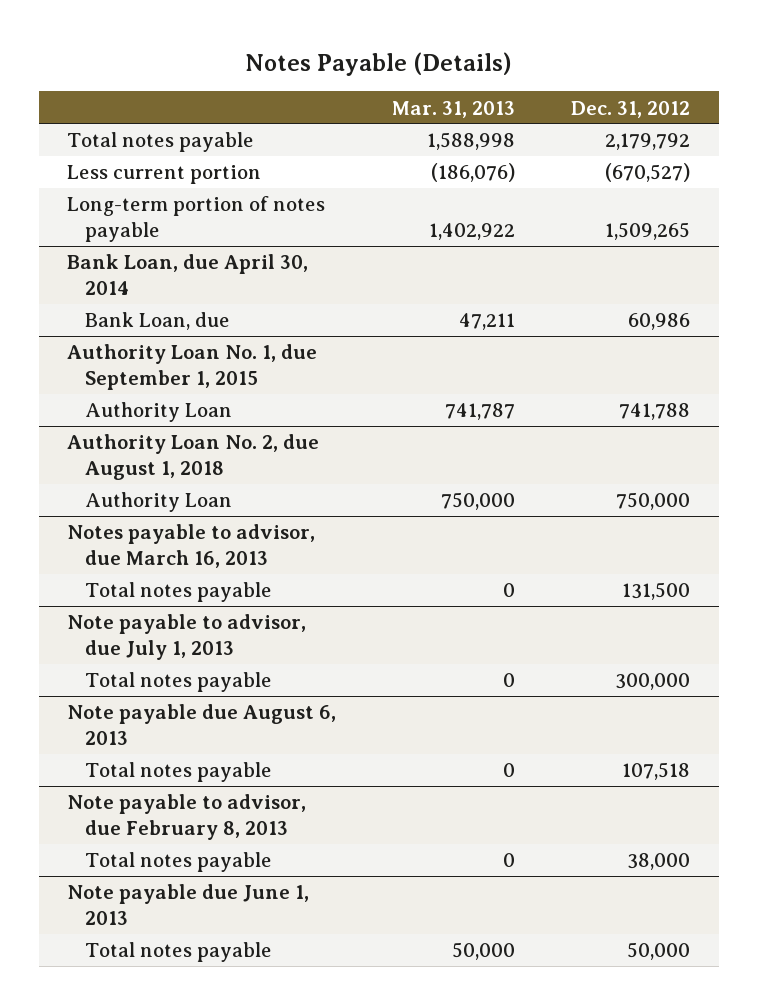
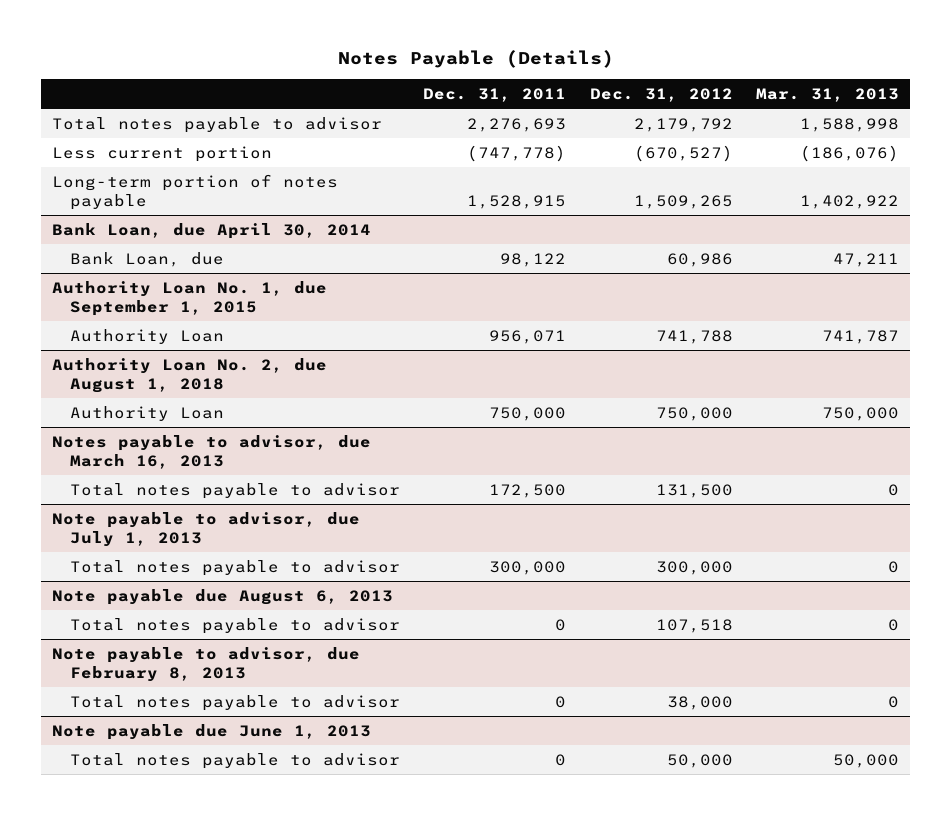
- | Mar. 31, 2013 | Dec. 31, 2012
+ | Dec. 31, 2011 | Dec. 31, 2012 | Mar. 31, 2013
- Total notes payable | 1,588,998 | 2,179,792
+ Total notes payable to advisor | 2,276,693 | 2,179,792 | 1,588,998
@ Notes payable to advisor, due March 16, 2013
- Total notes payable | 0 | 131,500
+ Total notes payable to advisor | 172,500 | 131,500 | 0
@ Note payable to advisor, due July 1, 2013
- Total notes payable | 0 | 300,000
+ Total notes payable to advisor | 300,000 | 300,000 | 0
@ Note payable due August 6, 2013
- Total notes payable | 0 | 107,518
+ Total notes payable to advisor | 0 | 107,518 | 0
@ Note payable to advisor, due February 8, 2013
- Total notes payable | 0 | 38,000
+ Total notes payable to advisor | 0 | 38,000 | 0
@ Note payable due June 1, 2013
- Total notes payable | 50,000 | 50,000
+ Total notes payable to advisor | 0 | 50,000 | 50,000

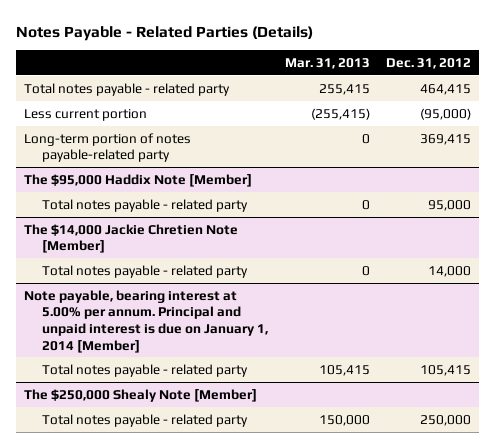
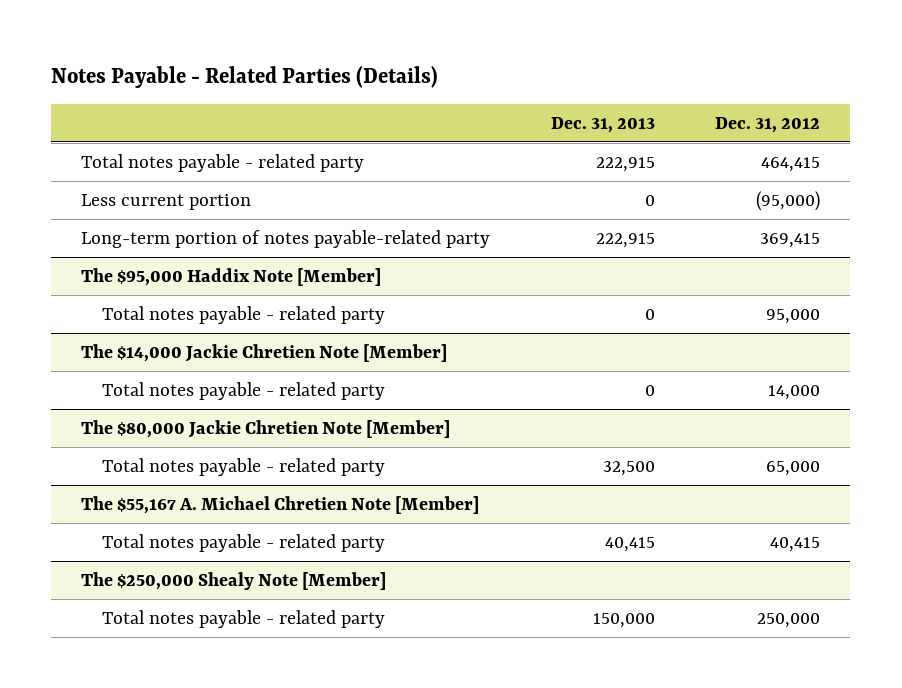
- | Mar. 31, 2013 | Dec. 31, 2012
+ | Dec. 31, 2013 | Dec. 31, 2012
- Note payable, bearing interest at 5.00% per annum. Principal and unpaid interest is due on January 1, 2014 [Member]
- Total notes payable - related party | 105,415 | 105,415
+ The $80,000 Jackie Chretien Note [Member]
+ Total notes payable - related party | 32,500 | 65,000
+ The $55,167 A. Michael Chretien Note [Member]
+ Total notes payable - related party | 40,415 | 40,415

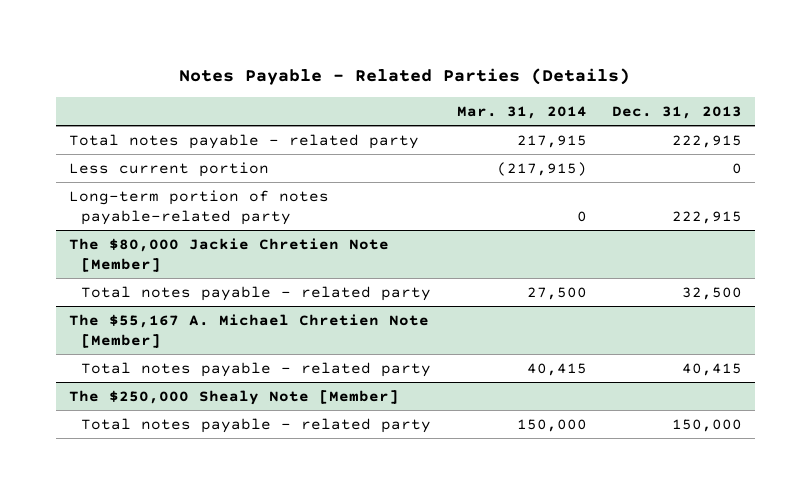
- | Dec. 31, 2013 | Dec. 31, 2012
+ | Mar. 31, 2014 | Dec. 31, 2013
- The $95,000 Haddix Note [Member]
- Total notes payable - related party | 0 | 95,000
- The $14,000 Jackie Chretien Note [Member]
- Total notes payable - related party | 0 | 14,000

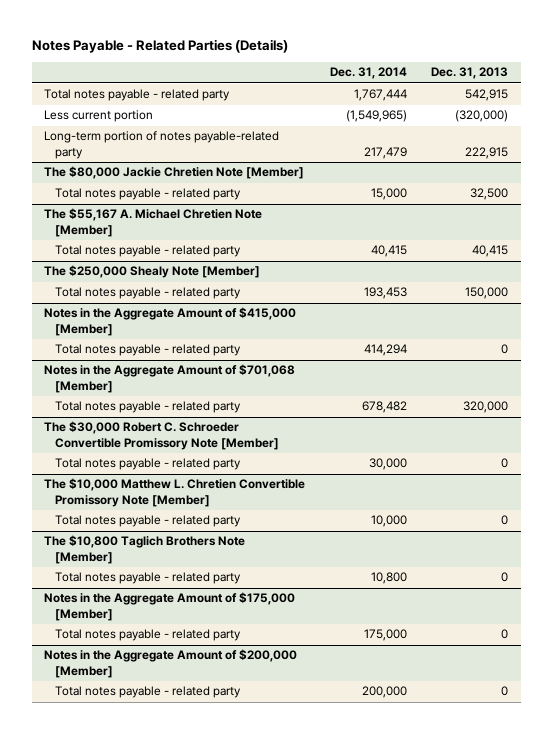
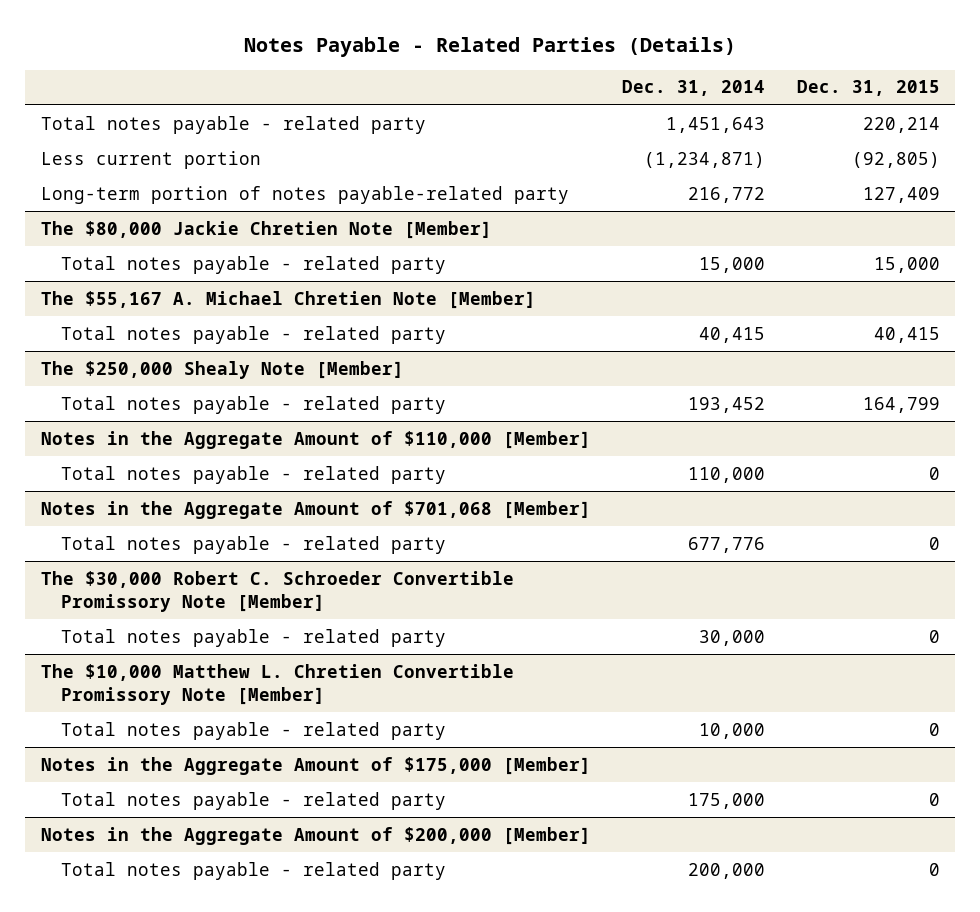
- | Dec. 31, 2014 | Dec. 31, 2013
+ | Dec. 31, 2014 | Dec. 31, 2015
- Total notes payable - related party | 1,767,444 | 542,915
- Less current portion | (1,549,965) | (320,000)
- Long-term portion of notes payable-related party | 217,479 | 222,915
+ Total notes payable - related party | 1,451,643 | 220,214
+ Less current portion | (1,234,871) | (92,805)
+ Long-term portion of notes payable-related party | 216,772 | 127,409
@ The $250,000 Shealy Note [Member]
- Total notes payable - related party | 193,453 | 150,000
- Notes in the Aggregate Amount of $415,000 [Member]
- Total notes payable - related party | 414,294 | 0
@ The $250,000 Shealy Note [Member]
+ Total notes payable - related party | 193,452 | 164,799
+ Notes in the Aggregate Amount of $110,000 [Member]
+ Total notes payable - related party | 110,000 | 0
@ Notes in the Aggregate Amount of $701,068 [Member]
- Total notes payable - related party | 678,482 | 320,000
+ Total notes payable - related party | 677,776 | 0
- The $10,800 Taglich Brothers Note [Member]
- Total notes payable - related party | 10,800 | 0

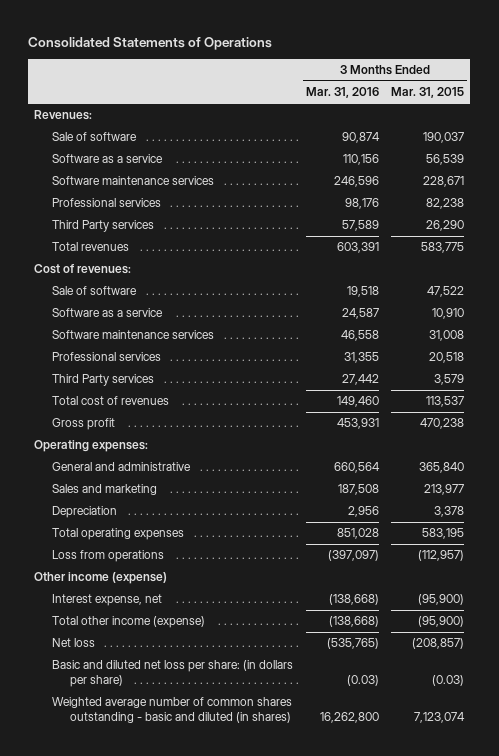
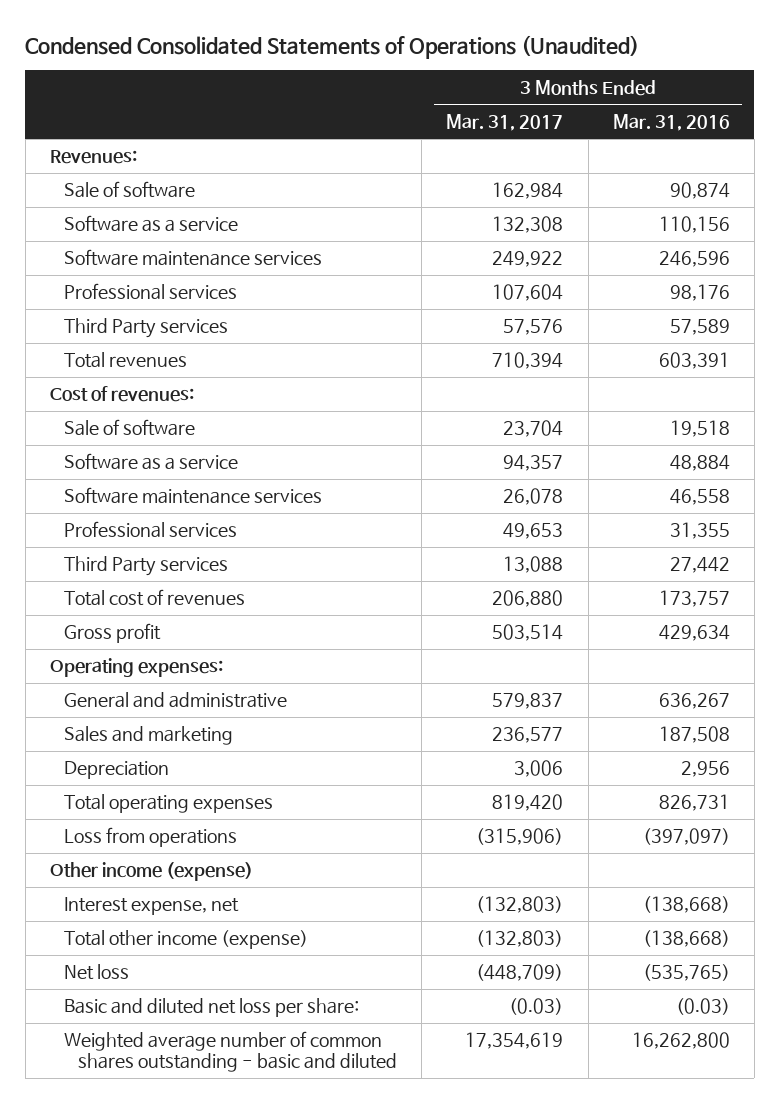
- Consolidated Statements of Operations
+ Condensed Consolidated Statements of Operations (Unaudited)
- | 3 Months Ended Mar. 31, 2016 | 3 Months Ended Mar. 31, 2015
+ | 3 Months Ended Mar. 31, 2017 | 3 Months Ended Mar. 31, 2016
- Software as a service | 24,587 | 10,910
+ Software as a service | 94,357 | 48,884
- Total cost of revenues | 149,460 | 113,537
- Gross profit | 453,931 | 470,238
+ Total cost of revenues | 206,880 | 173,757
+ Gross profit | 503,514 | 429,634
- General and administrative | 660,564 | 365,840
+ General and administrative | 579,837 | 636,267
- Total operating expenses | 851,028 | 583,195
+ Total operating expenses | 819,420 | 826,731
- Basic and diluted net loss per share: (in dollars per share) | (0.03) | (0.03)
- Weighted average number of common shares outstanding - basic and diluted (in shares) | 16,262,800 | 7,123,074
+ Basic and diluted net loss per share: | (0.03) | (0.03)
+ Weighted average number of common shares outstanding - basic and diluted | 17,354,619 | 16,262,800

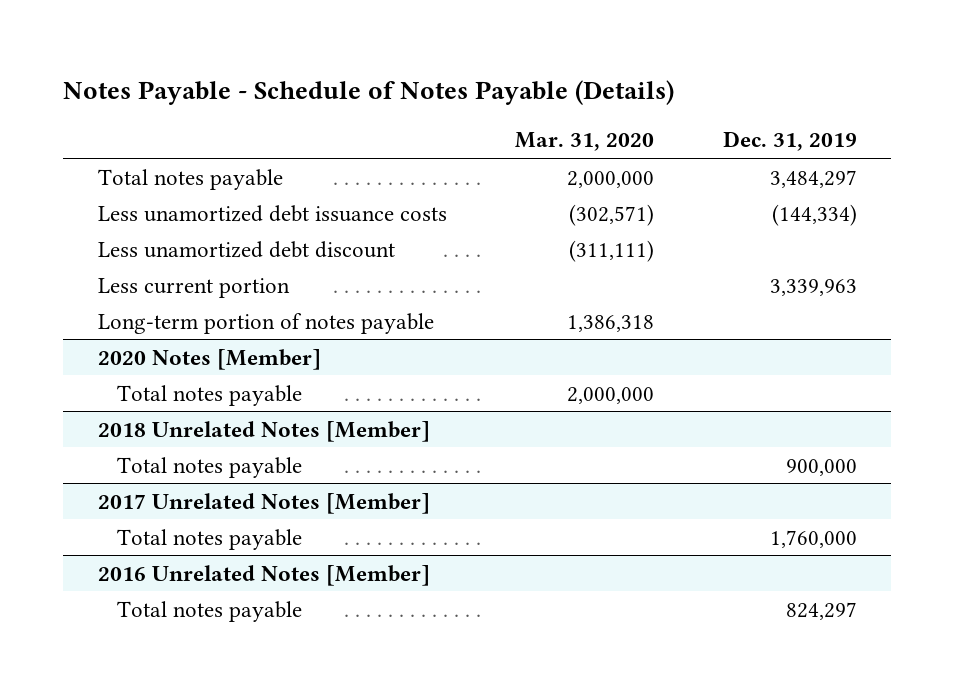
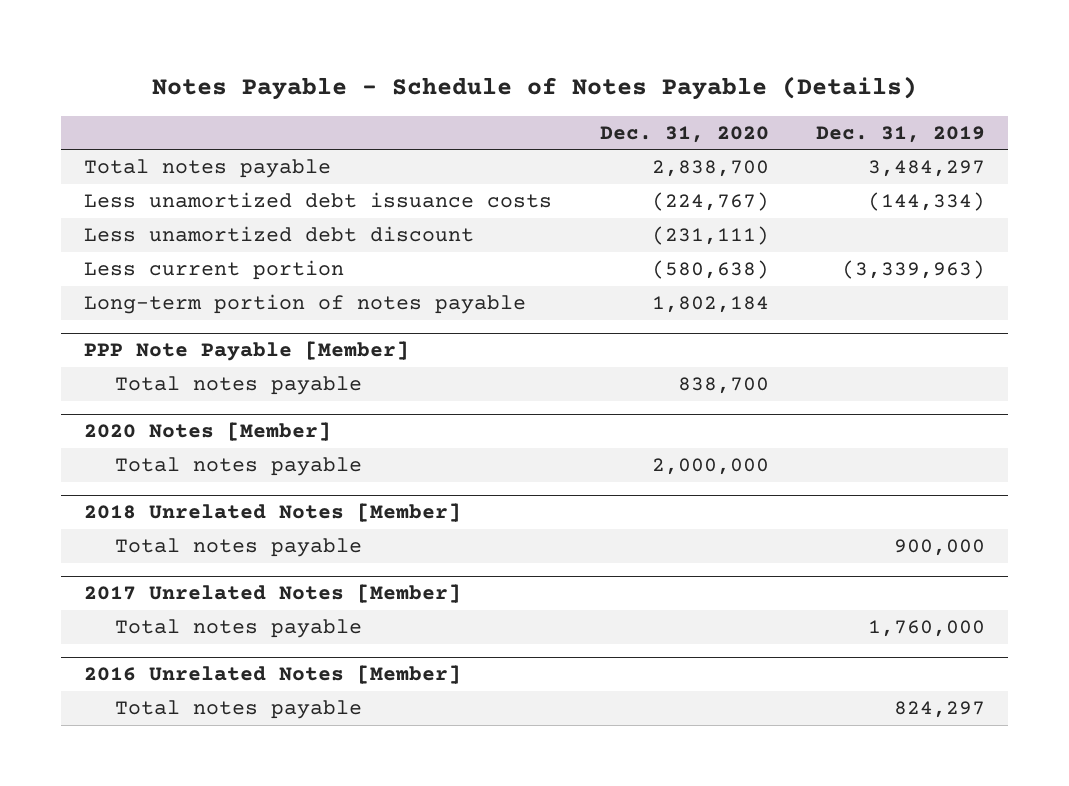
- | Mar. 31, 2020 | Dec. 31, 2019
+ | Dec. 31, 2020 | Dec. 31, 2019
- Less current portion | | 3,339,963
+ Less current portion | (580,638) | (3,339,963)
+ PPP Note Payable [Member]
+ Total notes payable | 838,700 |

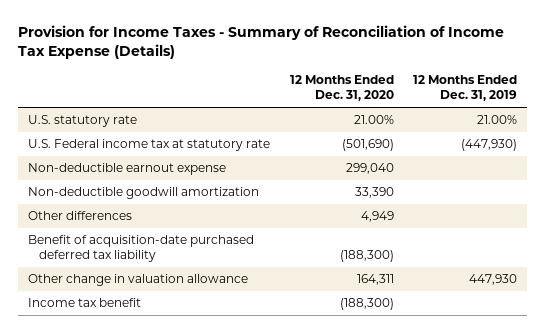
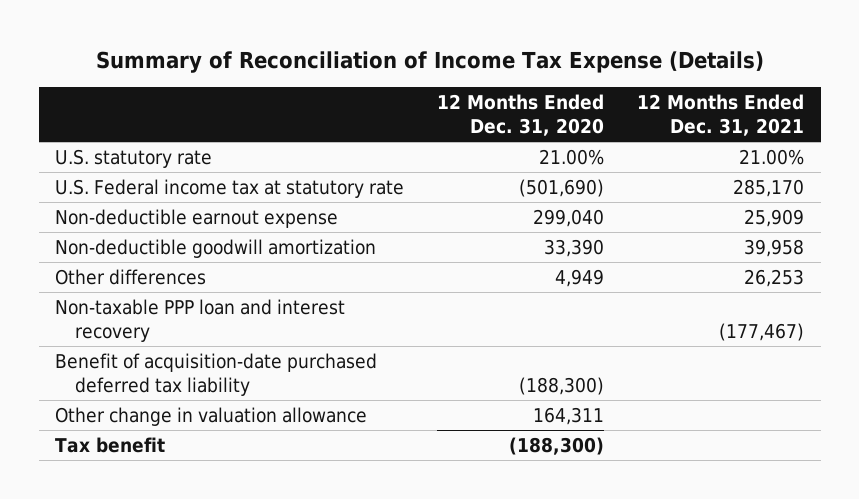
- Provision for Income Taxes - Summary of Reconciliation of Income Tax Expense (Details)
+ Summary of Reconciliation of Income Tax Expense (Details)
- | 12 Months Ended Dec. 31, 2020 | 12 Months Ended Dec. 31, 2019
+ | 12 Months Ended Dec. 31, 2020 | 12 Months Ended Dec. 31, 2021
+ Non-taxable PPP loan and interest recovery | | (177,467)
- Income tax benefit | (188,300) |
+ Tax benefit | (188,300) |

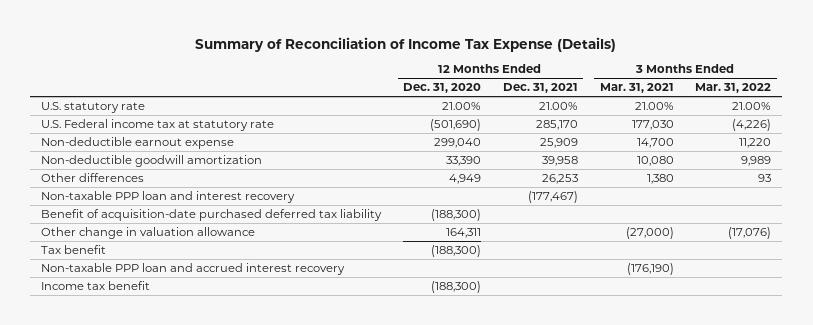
- | 12 Months Ended Dec. 31, 2020 | 12 Months Ended Dec. 31, 2021
+ | 12 Months Ended Dec. 31, 2020 | 12 Months Ended Dec. 31, 2021 | 3 Months Ended Mar. 31, 2021 | 3 Months Ended Mar. 31, 2022
+ Non-taxable PPP loan and accrued interest recovery | | | (176,190) |
+ Income tax benefit | (188,300) | | |

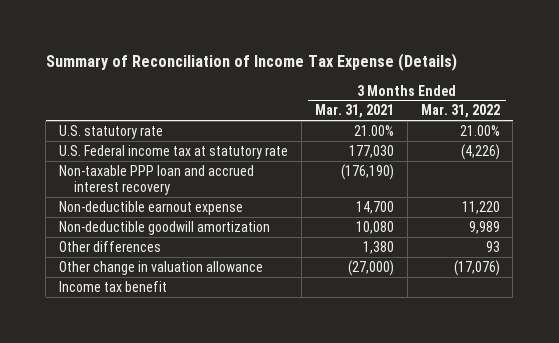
- | 12 Months Ended Dec. 31, 2020 | 12 Months Ended Dec. 31, 2021 | 3 Months Ended Mar. 31, 2021 | 3 Months Ended Mar. 31, 2022
+ | 3 Months Ended Mar. 31, 2021 | 3 Months Ended Mar. 31, 2022
moved up: Non-taxable PPP loan and accrued interest recovery | (176,190) |
- Non-taxable PPP loan and interest recovery | | (177,467) | |
- Benefit of acquisition-date purchased deferred tax liability | (188,300) | | |
- Tax benefit | (188,300) | | |

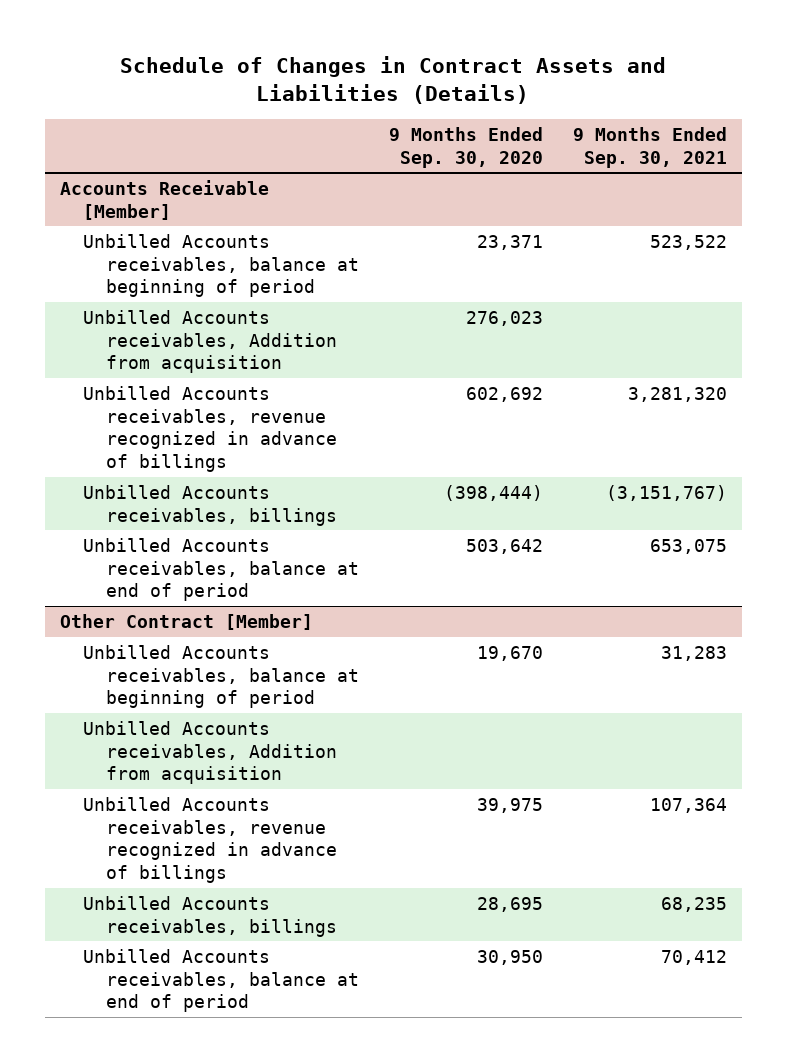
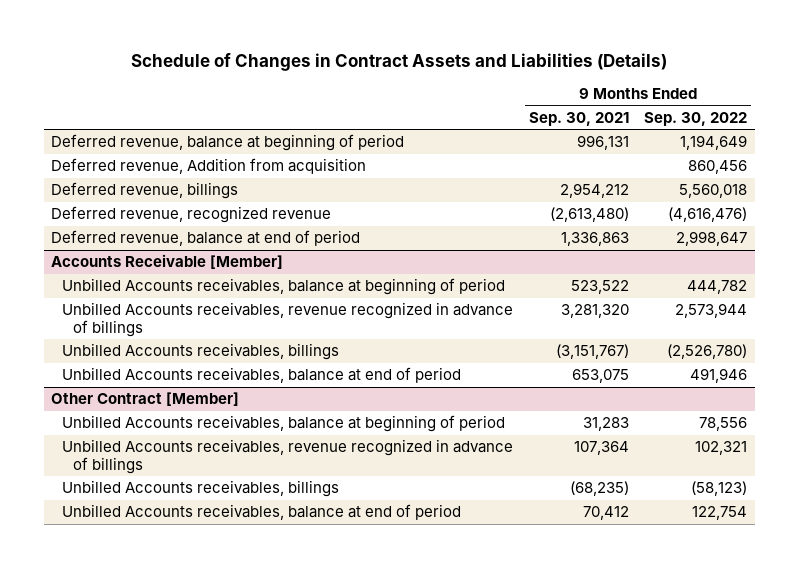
- | 9 Months Ended Sep. 30, 2020 | 9 Months Ended Sep. 30, 2021
+ | 9 Months Ended Sep. 30, 2021 | 9 Months Ended Sep. 30, 2022
+ Deferred revenue, balance at beginning of period | 996,131 | 1,194,649
+ Deferred revenue, Addition from acquisition | | 860,456
+ Deferred revenue, billings | 2,954,212 | 5,560,018
+ Deferred revenue, recognized revenue | (2,613,480) | (4,616,476)
+ Deferred revenue, balance at end of period | 1,336,863 | 2,998,647
@ Accounts Receivable [Member]
- Unbilled Accounts receivables, Addition from acquisition | 276,023 |
@ Other Contract [Member]
- Unbilled Accounts receivables, Addition from acquisition
- Unbilled Accounts receivables, billings | 28,695 | 68,235
+ Unbilled Accounts receivables, billings | (68,235) | (58,123)

